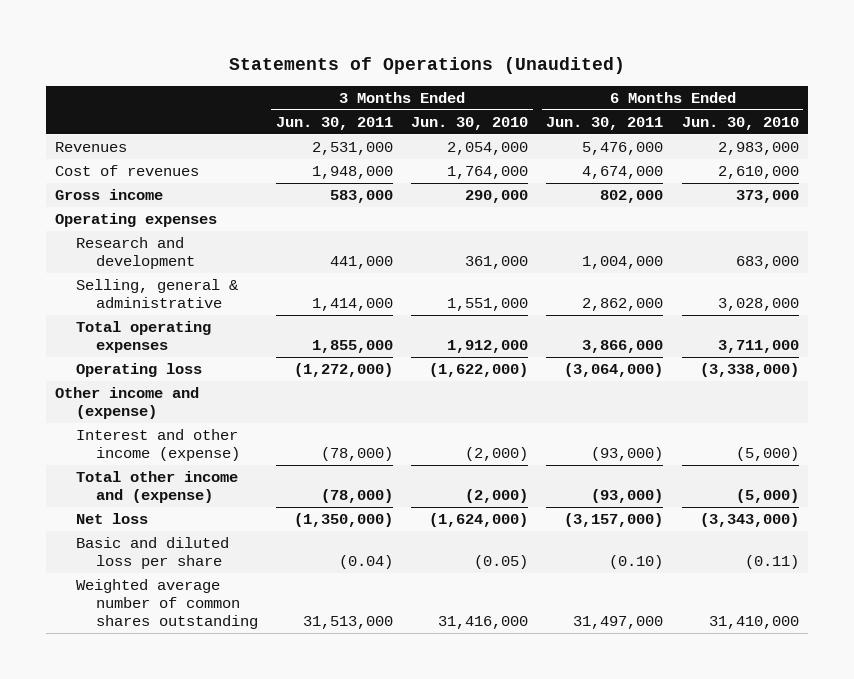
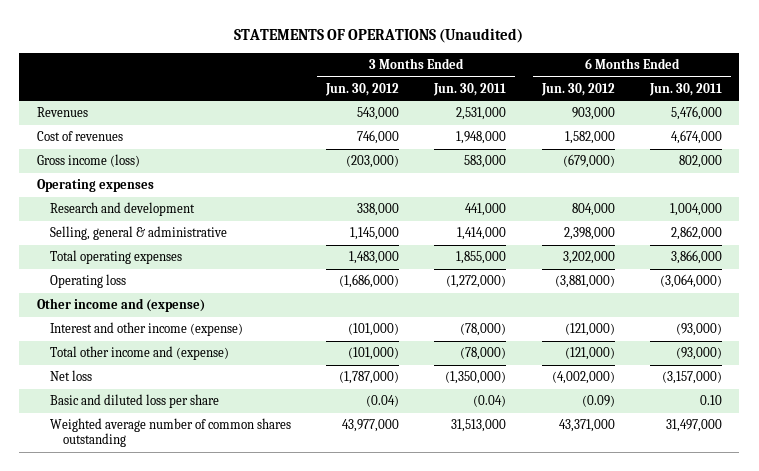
- Statements of Operations (Unaudited)
+ STATEMENTS OF OPERATIONS (Unaudited)
- | 3 Months Ended Jun. 30, 2011 | 3 Months Ended Jun. 30, 2010 | 6 Months Ended Jun. 30, 2011 | 6 Months Ended Jun. 30, 2010
+ | 3 Months Ended Jun. 30, 2012 | 3 Months Ended Jun. 30, 2011 | 6 Months Ended Jun. 30, 2012 | 6 Months Ended Jun. 30, 2011
- Gross income | 583,000 | 290,000 | 802,000 | 373,000
+ Gross income (loss) | (203,000) | 583,000 | (679,000) | 802,000
- Basic and diluted loss per share | (0.04) | (0.05) | (0.10) | (0.11)
+ Basic and diluted loss per share | (0.04) | (0.04) | (0.09) | 0.10

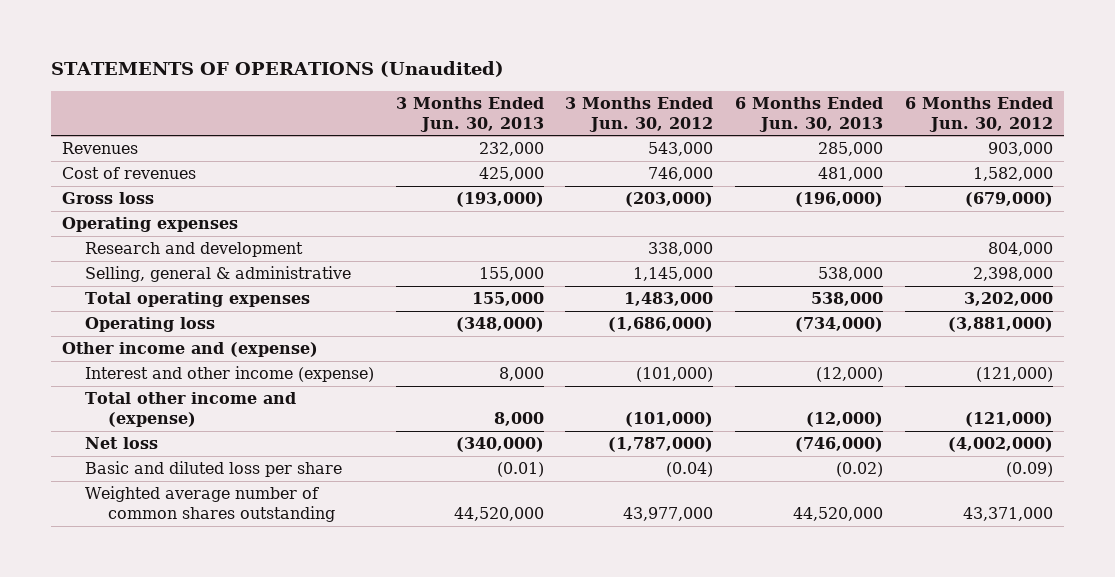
- | 3 Months Ended Jun. 30, 2012 | 3 Months Ended Jun. 30, 2011 | 6 Months Ended Jun. 30, 2012 | 6 Months Ended Jun. 30, 2011
+ | 3 Months Ended Jun. 30, 2013 | 3 Months Ended Jun. 30, 2012 | 6 Months Ended Jun. 30, 2013 | 6 Months Ended Jun. 30, 2012
- Gross income (loss) | (203,000) | 583,000 | (679,000) | 802,000
+ Gross loss | (193,000) | (203,000) | (196,000) | (679,000)

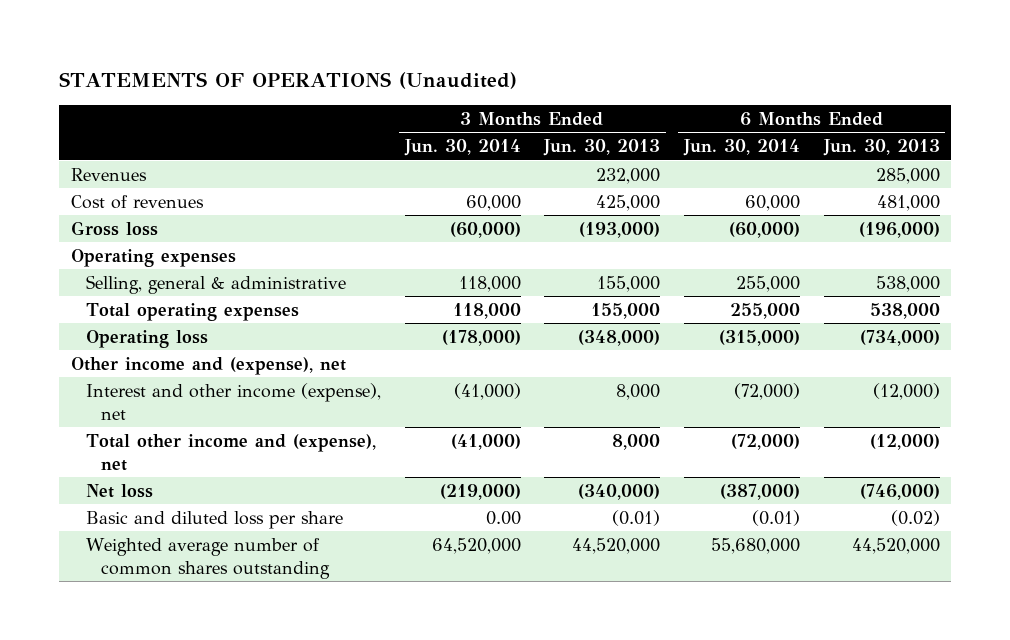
- | 3 Months Ended Jun. 30, 2013 | 3 Months Ended Jun. 30, 2012 | 6 Months Ended Jun. 30, 2013 | 6 Months Ended Jun. 30, 2012
+ | 3 Months Ended Jun. 30, 2014 | 3 Months Ended Jun. 30, 2013 | 6 Months Ended Jun. 30, 2014 | 6 Months Ended Jun. 30, 2013
- Research and development | | 338,000 | | 804,000
- Other income and (expense)
- Interest and other income (expense) | 8,000 | (101,000) | (12,000) | (121,000)
- Total other income and (expense) | 8,000 | (101,000) | (12,000) | (121,000)
+ Other income and (expense), net
+ Interest and other income (expense), net | (41,000) | 8,000 | (72,000) | (12,000)
+ Total other income and (expense), net | (41,000) | 8,000 | (72,000) | (12,000)

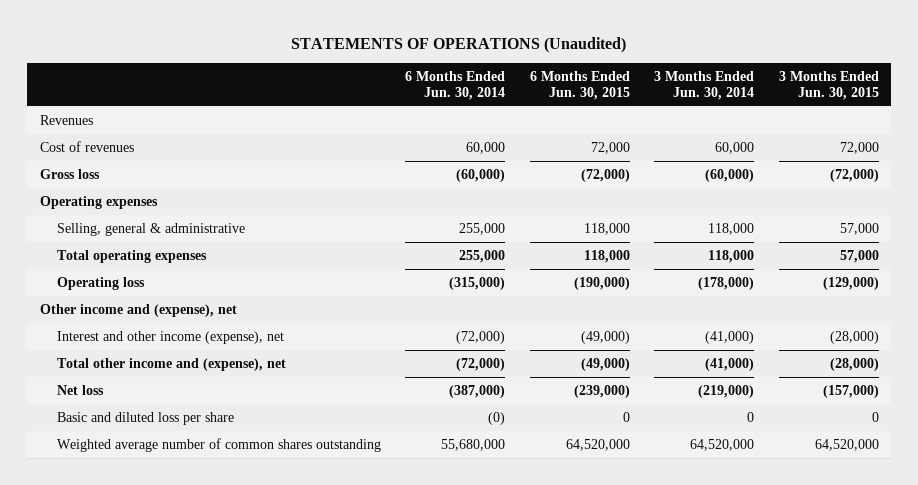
- | 3 Months Ended Jun. 30, 2014 | 3 Months Ended Jun. 30, 2013 | 6 Months Ended Jun. 30, 2014 | 6 Months Ended Jun. 30, 2013
+ | 6 Months Ended Jun. 30, 2014 | 6 Months Ended Jun. 30, 2015 | 3 Months Ended Jun. 30, 2014 | 3 Months Ended Jun. 30, 2015
- Basic and diluted loss per share | 0.00 | (0.01) | (0.01) | (0.02)
+ Basic and diluted loss per share | (0) | 0 | 0 | 0

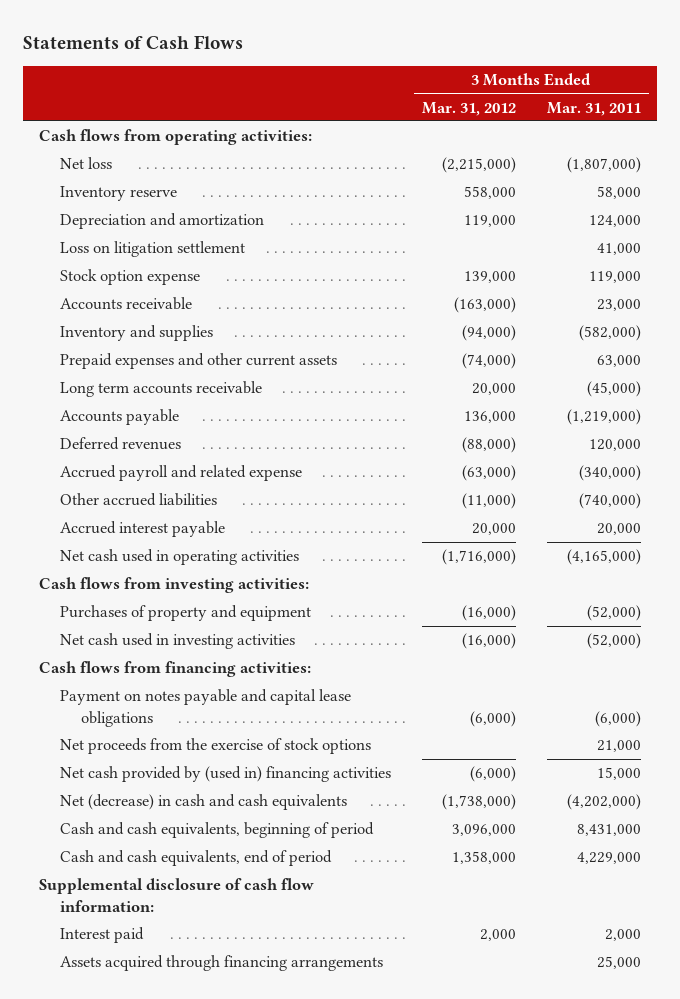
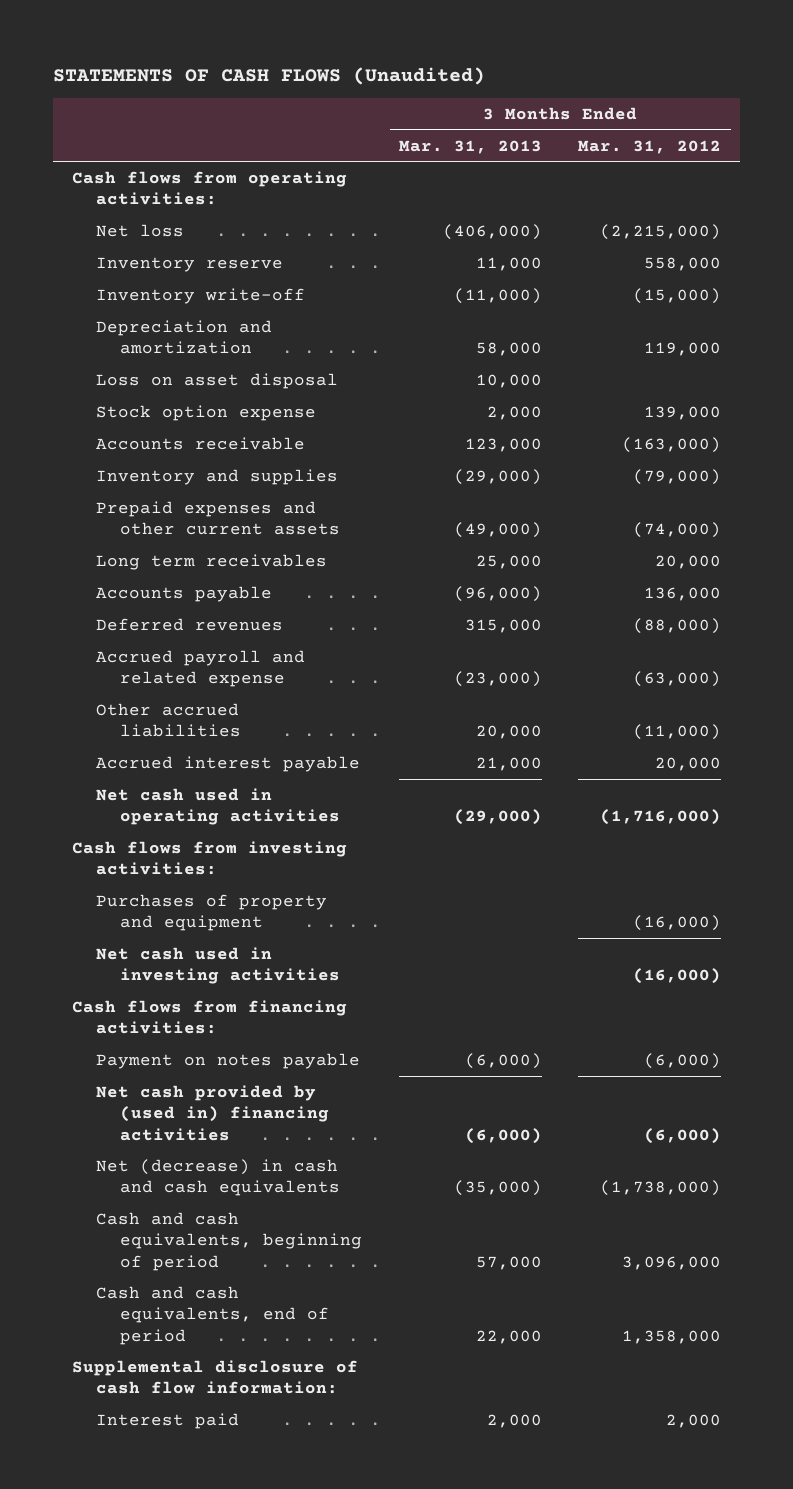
- Statements of Cash Flows
+ STATEMENTS OF CASH FLOWS (Unaudited)
- | 3 Months Ended Mar. 31, 2012 | 3 Months Ended Mar. 31, 2011
+ | 3 Months Ended Mar. 31, 2013 | 3 Months Ended Mar. 31, 2012
+ Inventory write-off | (11,000) | (15,000)
- Loss on litigation settlement | | 41,000
+ Loss on asset disposal | 10,000 |
- Inventory and supplies | (94,000) | (582,000)
+ Inventory and supplies | (29,000) | (79,000)
- Long term accounts receivable | 20,000 | (45,000)
+ Long term receivables | 25,000 | 20,000
- Payment on notes payable and capital lease obligations | (6,000) | (6,000)
- Net proceeds from the exercise of stock options | | 21,000
+ Payment on notes payable | (6,000) | (6,000)
- Assets acquired through financing arrangements | | 25,000

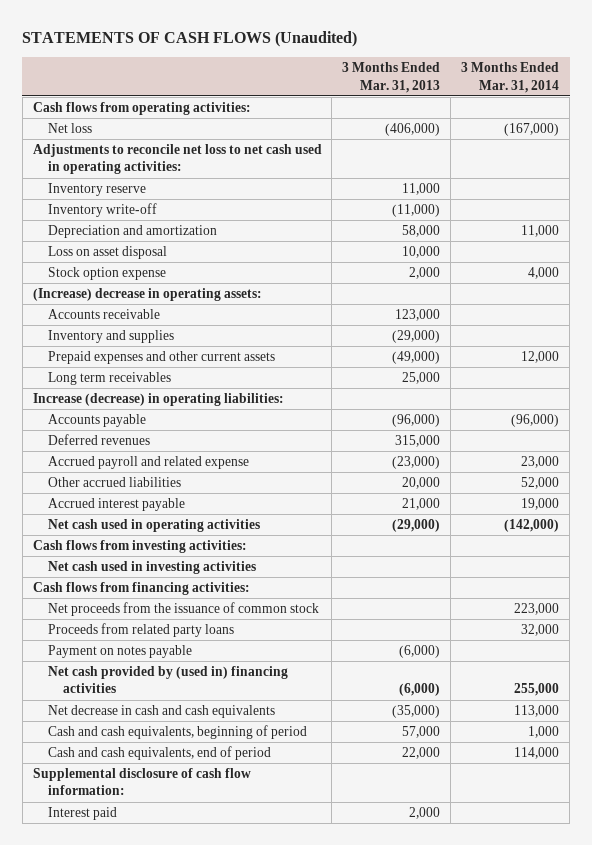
- | 3 Months Ended Mar. 31, 2013 | 3 Months Ended Mar. 31, 2012
+ | 3 Months Ended Mar. 31, 2013 | 3 Months Ended Mar. 31, 2014
+ Adjustments to reconcile net loss to net cash used in operating activities:
+ (Increase) decrease in operating assets:
+ Increase (decrease) in operating liabilities:
- Purchases of property and equipment | | (16,000)
+ Net proceeds from the issuance of common stock | | 223,000
+ Proceeds from related party loans | | 32,000
- Net (decrease) in cash and cash equivalents | (35,000) | (1,738,000)
+ Net decrease in cash and cash equivalents | (35,000) | 113,000

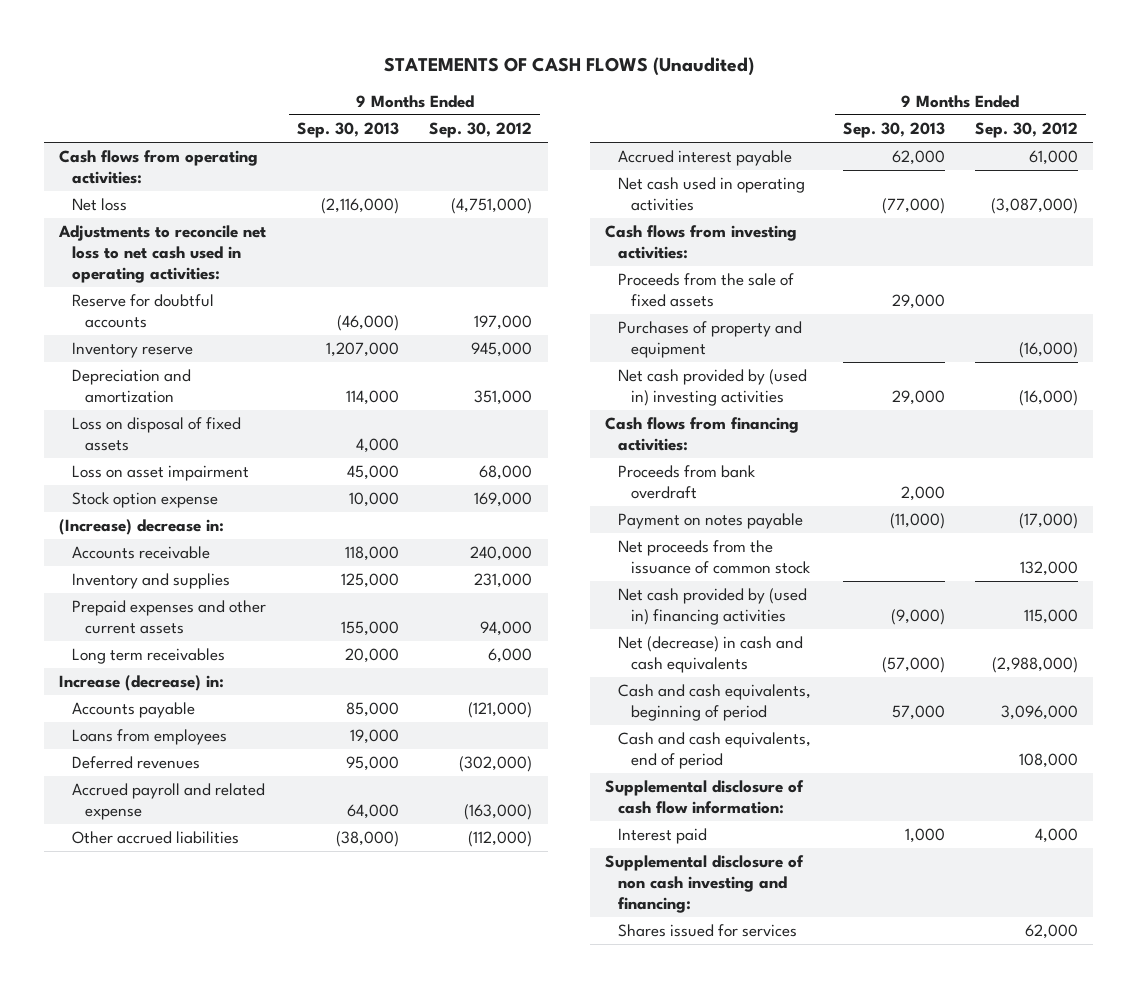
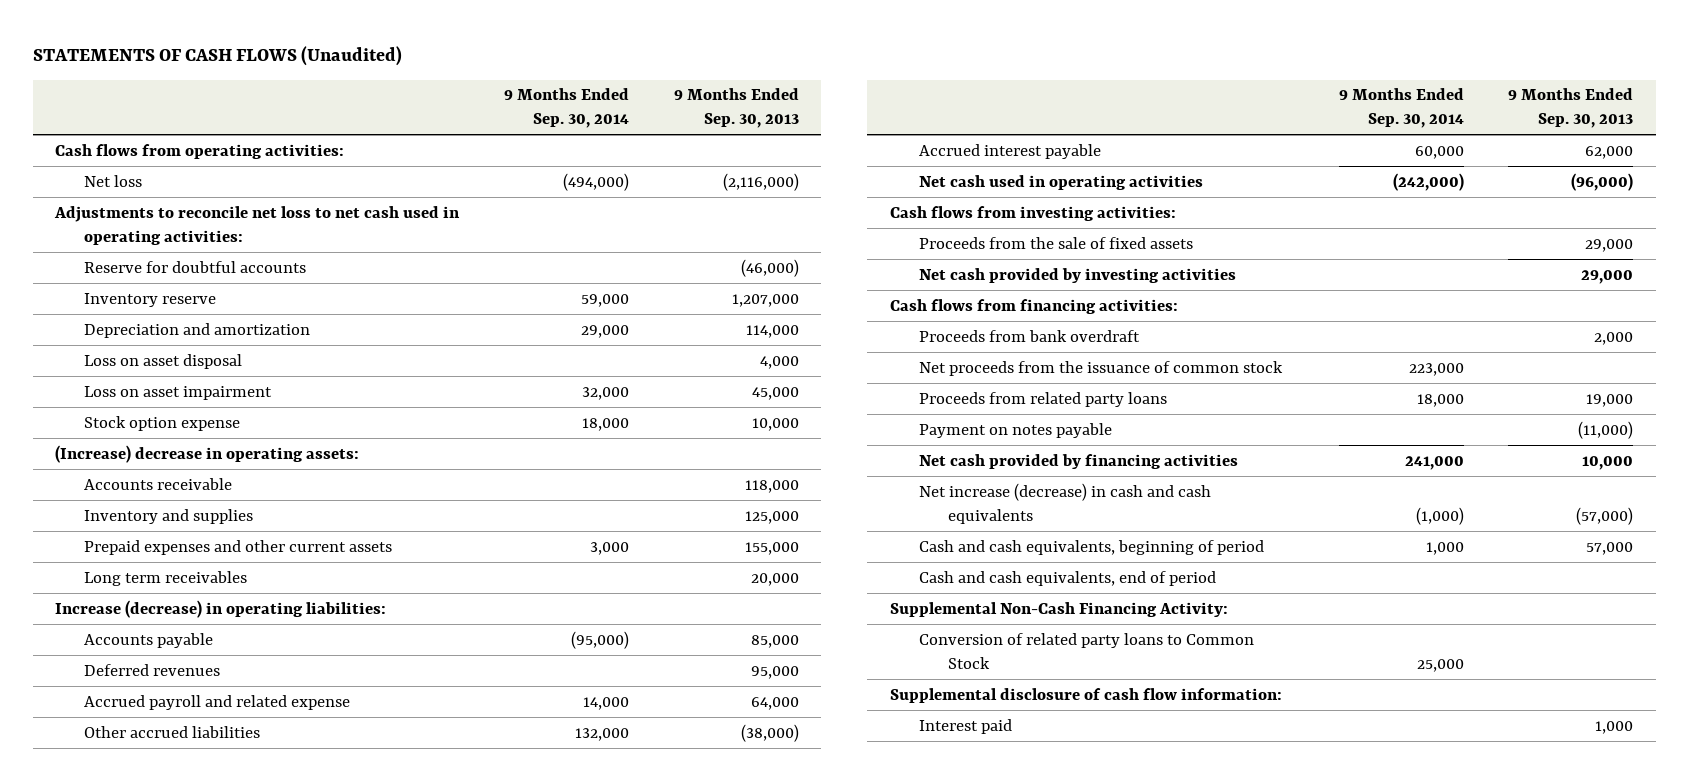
- | 9 Months Ended Sep. 30, 2013 | 9 Months Ended Sep. 30, 2012
+ | 9 Months Ended Sep. 30, 2014 | 9 Months Ended Sep. 30, 2013
- Loss on disposal of fixed assets | 4,000 |
+ Loss on asset disposal | | 4,000
- (Increase) decrease in:
+ (Increase) decrease in operating assets:
- Increase (decrease) in:
+ Increase (decrease) in operating liabilities:
- Loans from employees | 19,000 |
- Net cash used in operating activities | (77,000) | (3,087,000)
+ Net cash used in operating activities | (242,000) | (96,000)
- Purchases of property and equipment | | (16,000)
- Net cash provided by (used in) investing activities | 29,000 | (16,000)
+ Net cash provided by investing activities | | 29,000
- Net cash provided by (used in) financing activities | (9,000) | 115,000
- Net (decrease) in cash and cash equivalents | (57,000) | (2,988,000)
+ Proceeds from related party loans | 18,000 | 19,000
moved down: Payment on notes payable | | (11,000)
+ Net cash provided by financing activities | 241,000 | 10,000
+ Net increase (decrease) in cash and cash equivalents | (1,000) | (57,000)
+ Supplemental Non-Cash Financing Activity:
+ Conversion of related party loans to Common Stock | 25,000 |
- Supplemental disclosure of non cash investing and financing:
- Shares issued for services | | 62,000

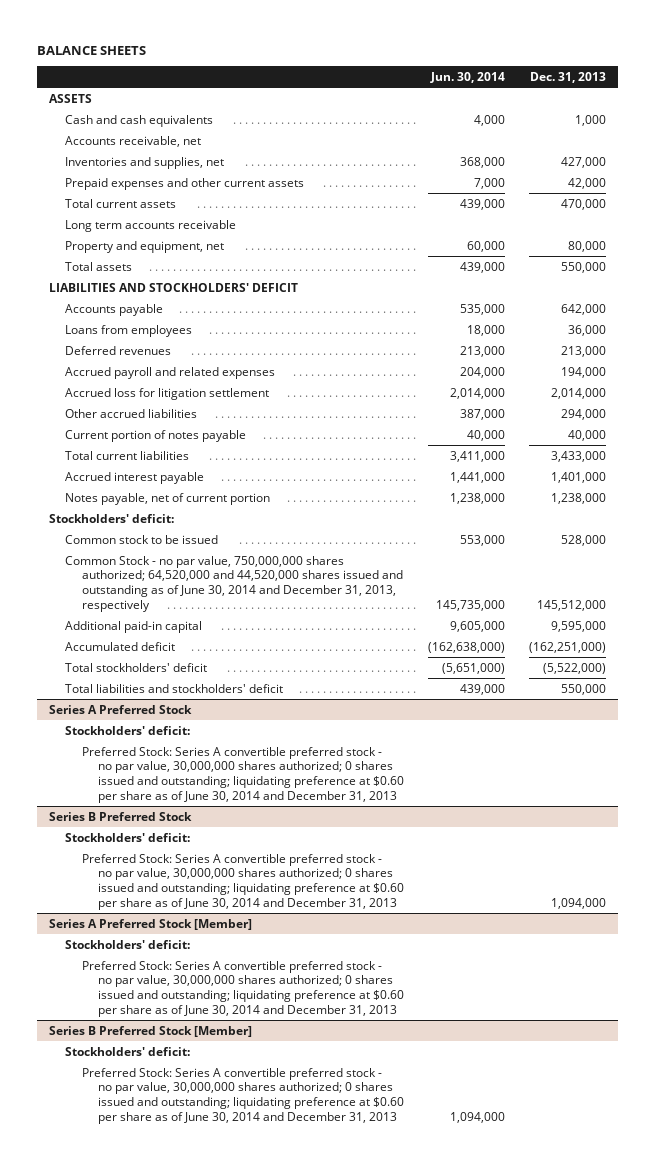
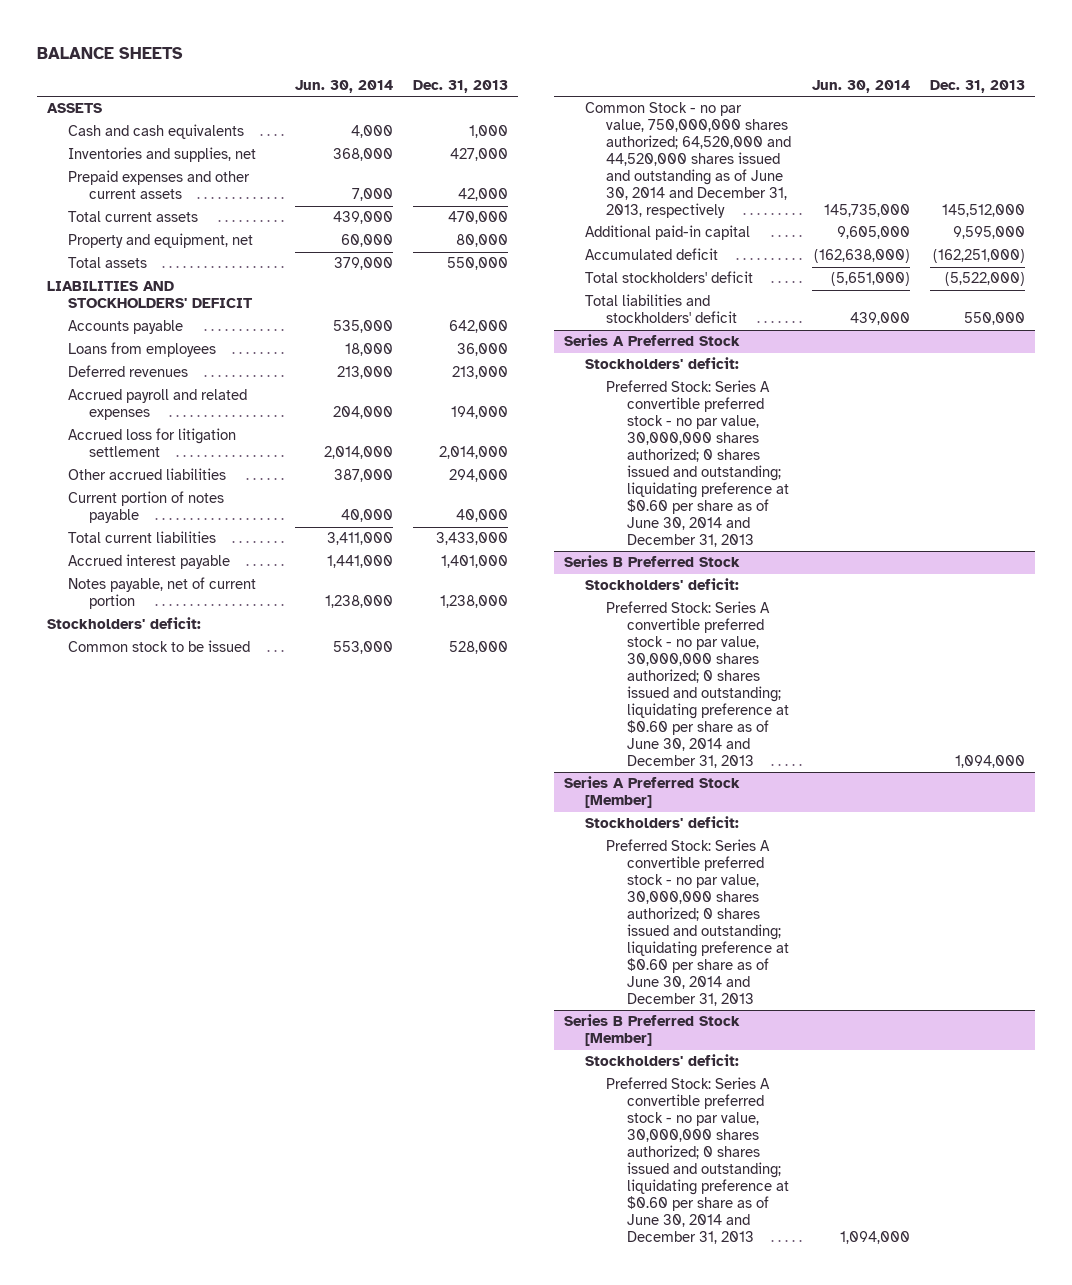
- Accounts receivable, net
- Long term accounts receivable
- Total assets | 439,000 | 550,000
+ Total assets | 379,000 | 550,000

